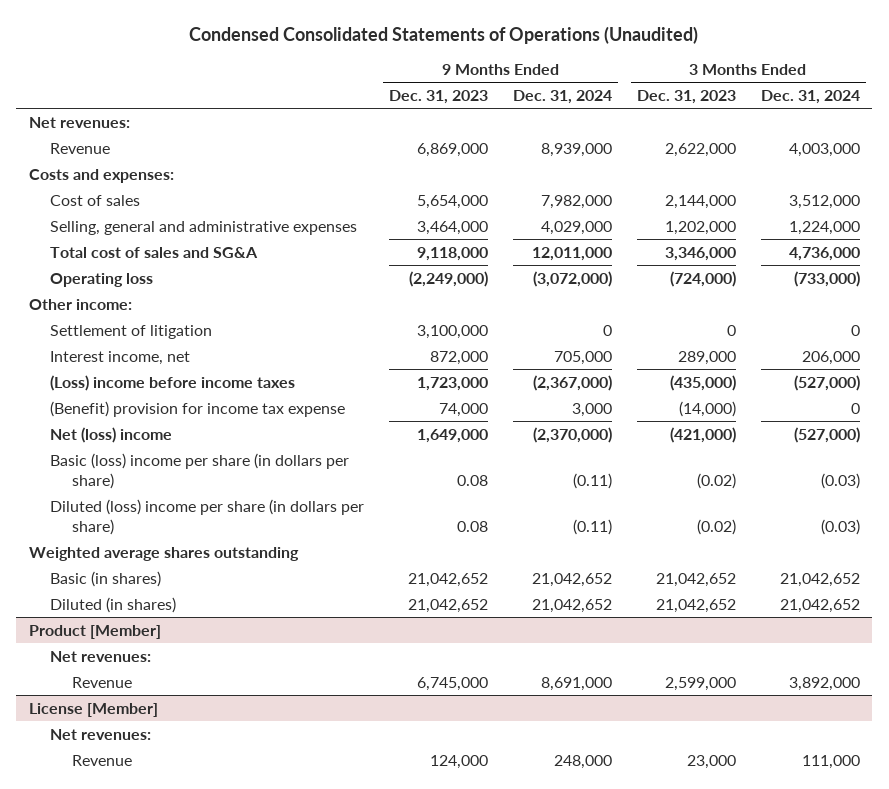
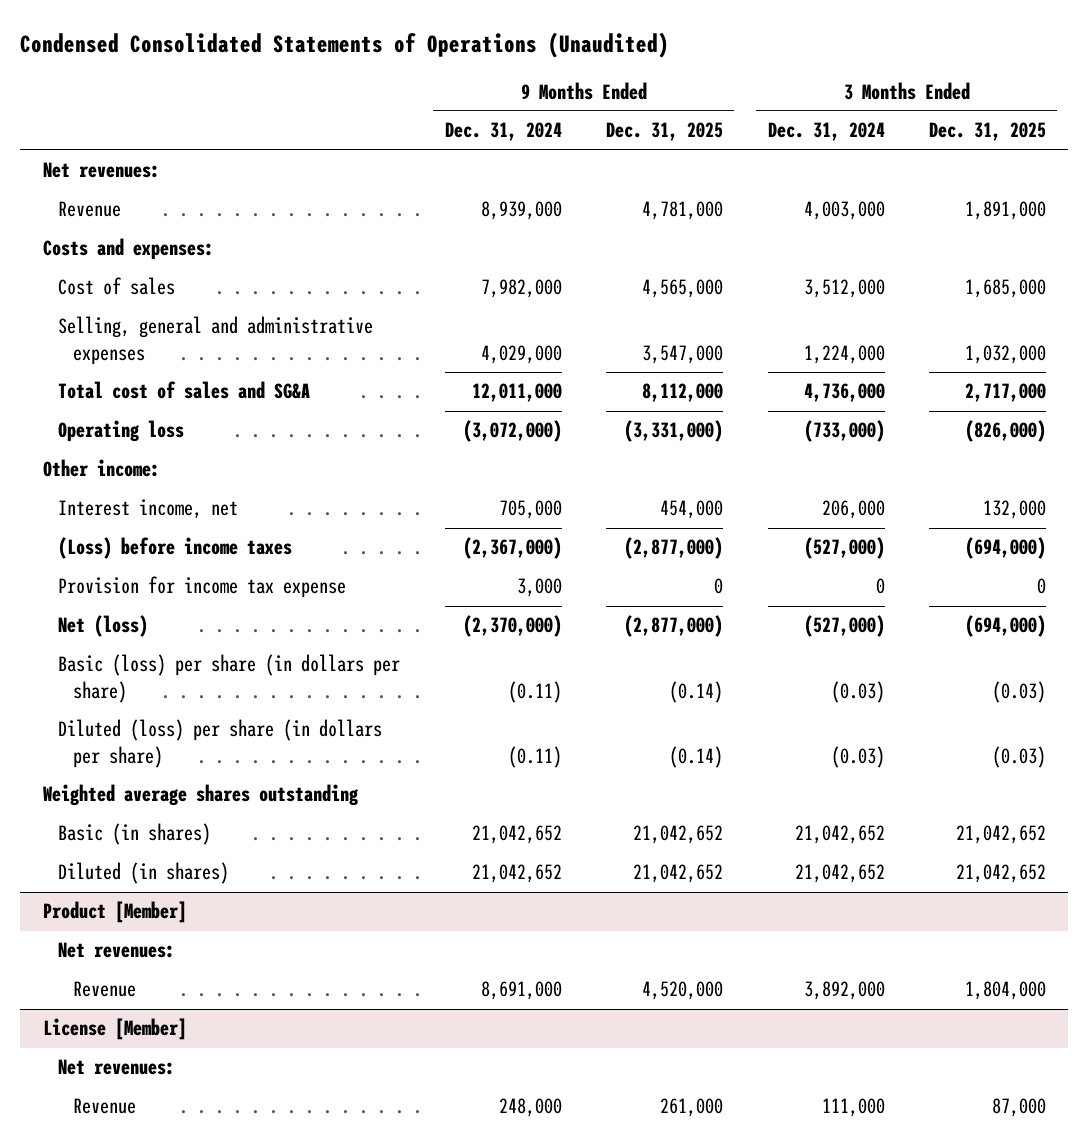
- | 9 Months Ended Dec. 31, 2023 | 9 Months Ended Dec. 31, 2024 | 3 Months Ended Dec. 31, 2023 | 3 Months Ended Dec. 31, 2024
+ | 9 Months Ended Dec. 31, 2024 | 9 Months Ended Dec. 31, 2025 | 3 Months Ended Dec. 31, 2024 | 3 Months Ended Dec. 31, 2025
- Settlement of litigation | 3,100,000 | 0 | 0 | 0
- (Loss) income before income taxes | 1,723,000 | (2,367,000) | (435,000) | (527,000)
- (Benefit) provision for income tax expense | 74,000 | 3,000 | (14,000) | 0
- Net (loss) income | 1,649,000 | (2,370,000) | (421,000) | (527,000)
- Basic (loss) income per share (in dollars per share) | 0.08 | (0.11) | (0.02) | (0.03)
- Diluted (loss) income per share (in dollars per share) | 0.08 | (0.11) | (0.02) | (0.03)
+ (Loss) before income taxes | (2,367,000) | (2,877,000) | (527,000) | (694,000)
+ Provision for income tax expense | 3,000 | 0 | 0 | 0
+ Net (loss) | (2,370,000) | (2,877,000) | (527,000) | (694,000)
+ Basic (loss) per share (in dollars per share) | (0.11) | (0.14) | (0.03) | (0.03)
+ Diluted (loss) per share (in dollars per share) | (0.11) | (0.14) | (0.03) | (0.03)

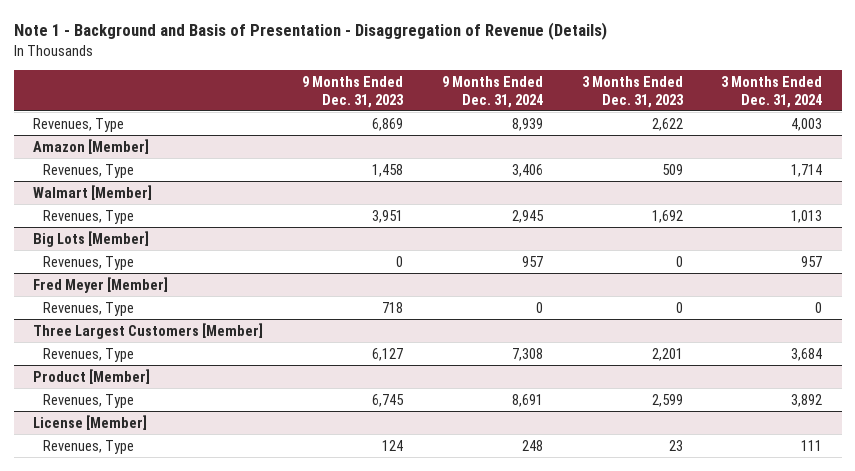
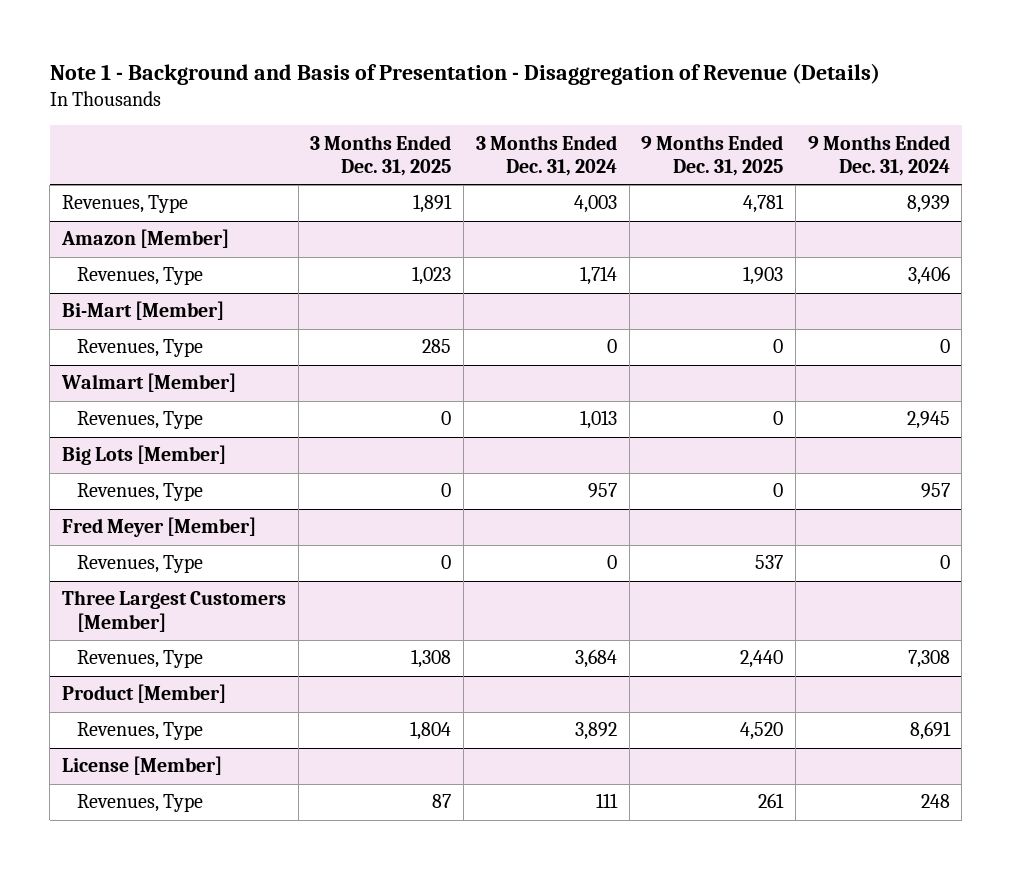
- | 9 Months Ended Dec. 31, 2023 | 9 Months Ended Dec. 31, 2024 | 3 Months Ended Dec. 31, 2023 | 3 Months Ended Dec. 31, 2024
+ | 3 Months Ended Dec. 31, 2025 | 3 Months Ended Dec. 31, 2024 | 9 Months Ended Dec. 31, 2025 | 9 Months Ended Dec. 31, 2024
+ Bi-Mart [Member]
+ Revenues, Type | 285 | 0 | 0 | 0

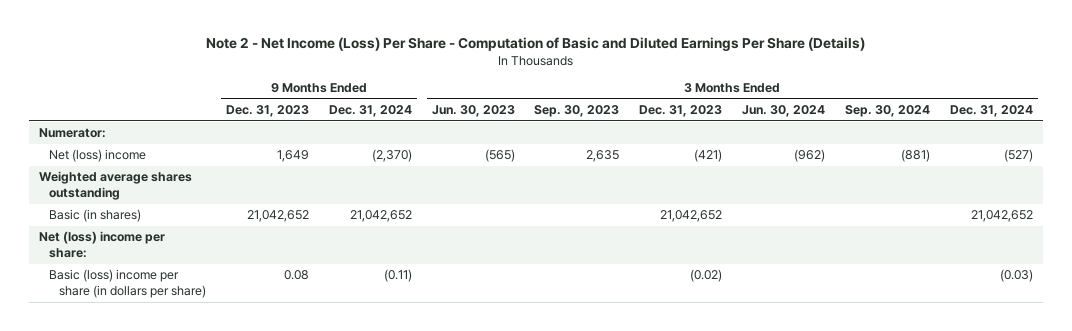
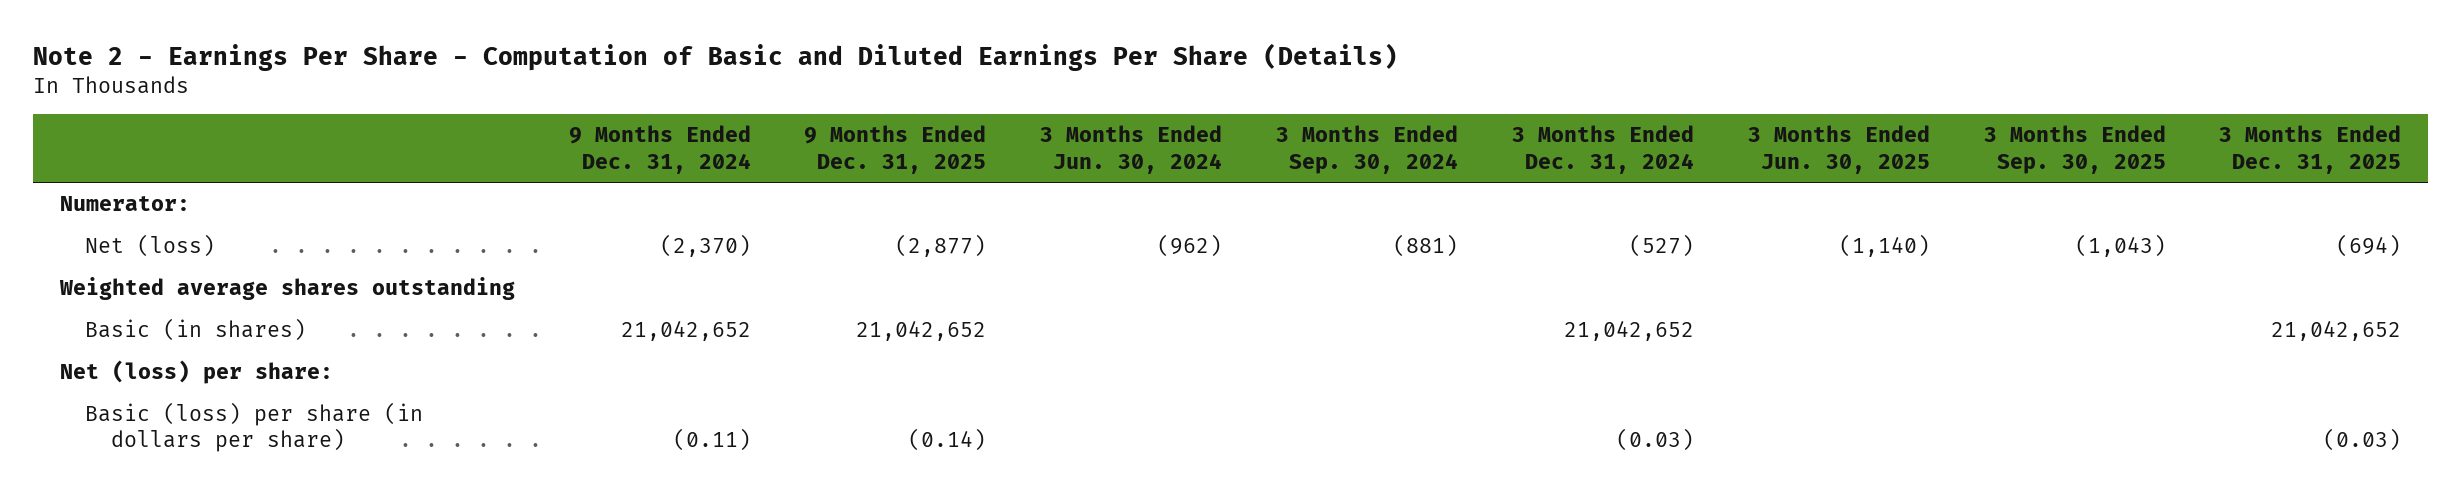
- Note 2 - Net Income (Loss) Per Share - Computation of Basic and Diluted Earnings Per Share (Details)
+ Note 2 - Earnings Per Share - Computation of Basic and Diluted Earnings Per Share (Details)
- | 9 Months Ended Dec. 31, 2023 | 9 Months Ended Dec. 31, 2024 | 3 Months Ended Jun. 30, 2023 | 3 Months Ended Sep. 30, 2023 | 3 Months Ended Dec. 31, 2023 | 3 Months Ended Jun. 30, 2024 | 3 Months Ended Sep. 30, 2024 | 3 Months Ended Dec. 31, 2024
+ | 9 Months Ended Dec. 31, 2024 | 9 Months Ended Dec. 31, 2025 | 3 Months Ended Jun. 30, 2024 | 3 Months Ended Sep. 30, 2024 | 3 Months Ended Dec. 31, 2024 | 3 Months Ended Jun. 30, 2025 | 3 Months Ended Sep. 30, 2025 | 3 Months Ended Dec. 31, 2025
- Net (loss) income | 1,649 | (2,370) | (565) | 2,635 | (421) | (962) | (881) | (527)
+ Net (loss) | (2,370) | (2,877) | (962) | (881) | (527) | (1,140) | (1,043) | (694)
- Net (loss) income per share:
- Basic (loss) income per share (in dollars per share) | 0.08 | (0.11) | | | (0.02) | | | (0.03)
+ Net (loss) per share:
+ Basic (loss) per share (in dollars per share) | (0.11) | (0.14) | | | (0.03) | | | (0.03)

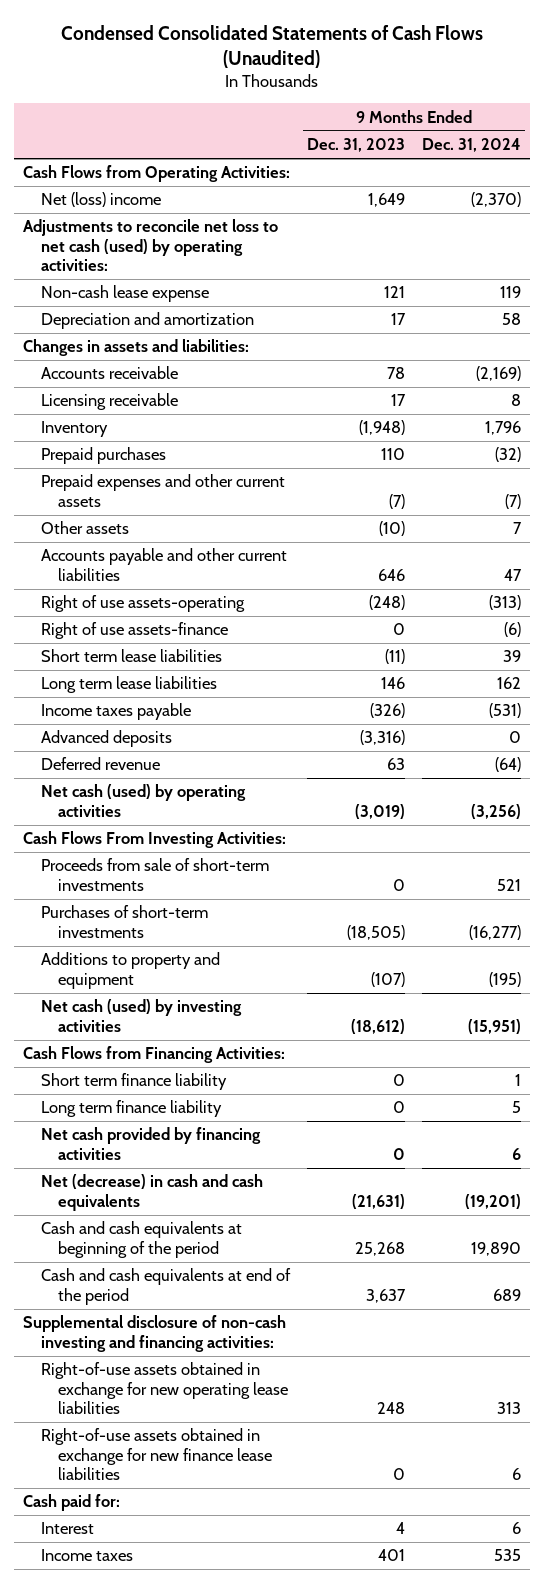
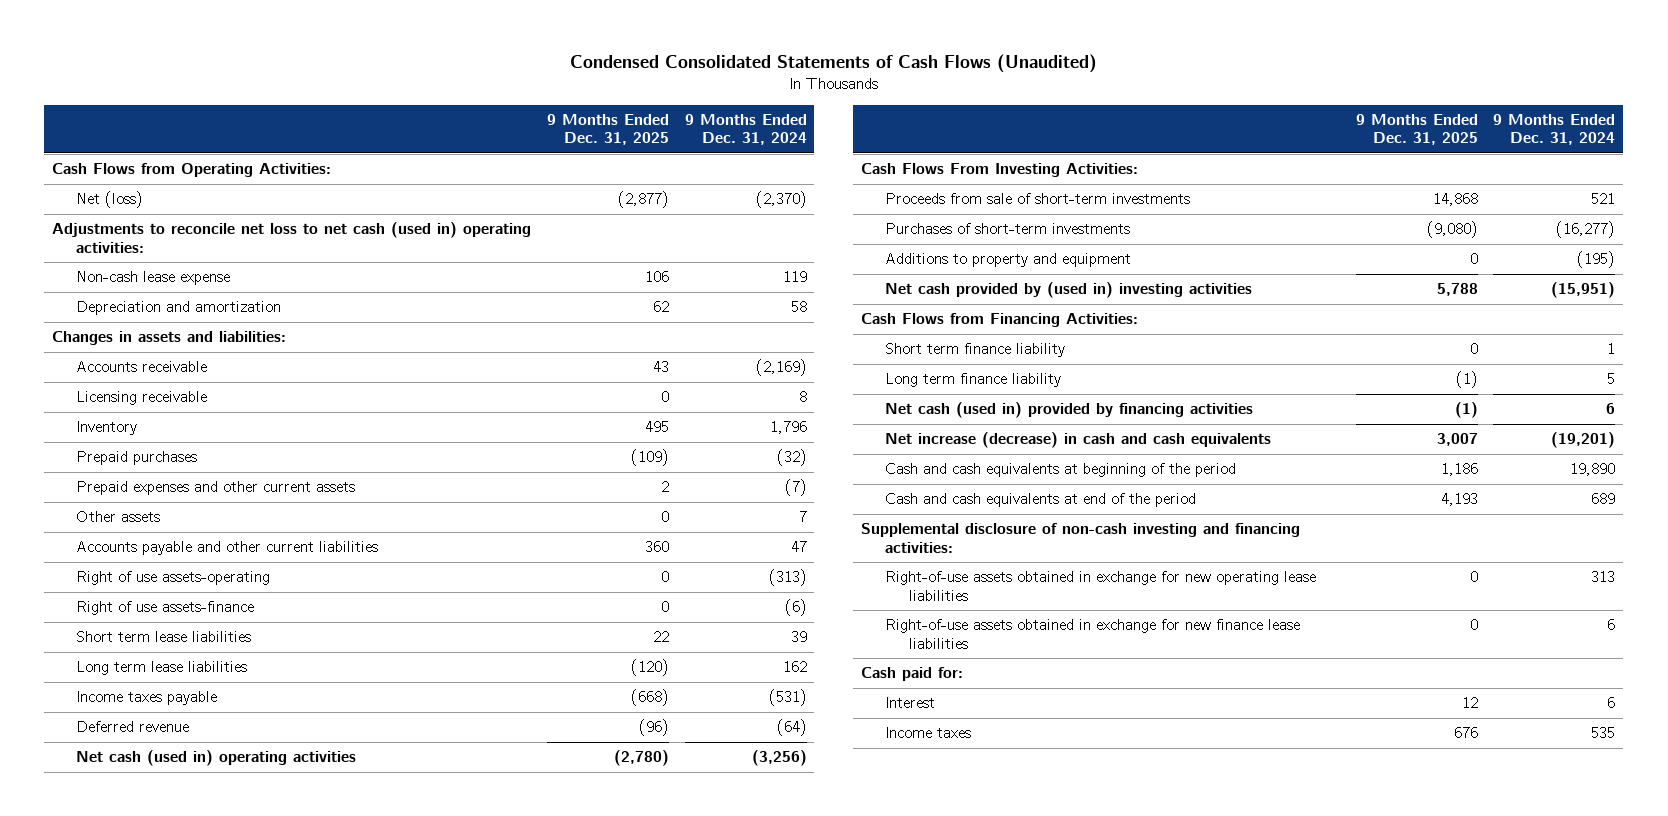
- | 9 Months Ended Dec. 31, 2023 | 9 Months Ended Dec. 31, 2024
+ | 9 Months Ended Dec. 31, 2025 | 9 Months Ended Dec. 31, 2024
- Net (loss) income | 1,649 | (2,370)
- Adjustments to reconcile net loss to net cash (used) by operating activities:
+ Net (loss) | (2,877) | (2,370)
+ Adjustments to reconcile net loss to net cash (used in) operating activities:
- Advanced deposits | (3,316) | 0
- Net cash (used) by operating activities | (3,019) | (3,256)
+ Net cash (used in) operating activities | (2,780) | (3,256)
- Net cash (used) by investing activities | (18,612) | (15,951)
+ Net cash provided by (used in) investing activities | 5,788 | (15,951)
- Net cash provided by financing activities | 0 | 6
- Net (decrease) in cash and cash equivalents | (21,631) | (19,201)
+ Net cash (used in) provided by financing activities | (1) | 6
+ Net increase (decrease) in cash and cash equivalents | 3,007 | (19,201)

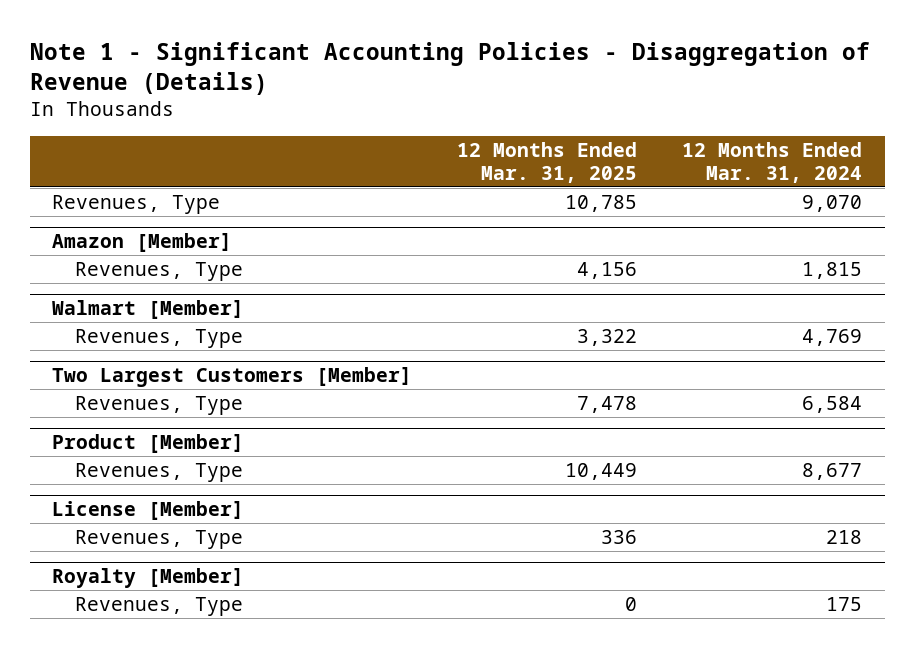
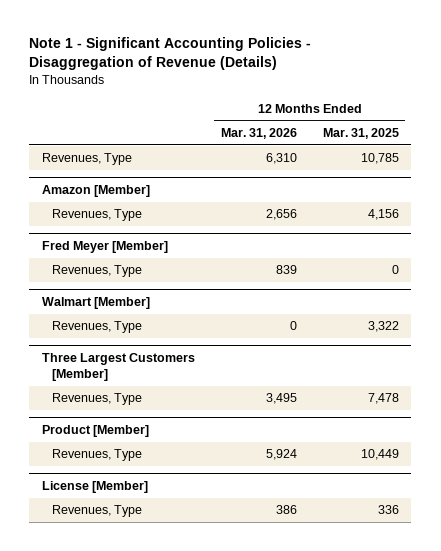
- | 12 Months Ended Mar. 31, 2025 | 12 Months Ended Mar. 31, 2024
+ | 12 Months Ended Mar. 31, 2026 | 12 Months Ended Mar. 31, 2025
+ Fred Meyer [Member]
+ Revenues, Type | 839 | 0
- Two Largest Customers [Member]
+ Three Largest Customers [Member]
- Royalty [Member]
- Revenues, Type | 0 | 175

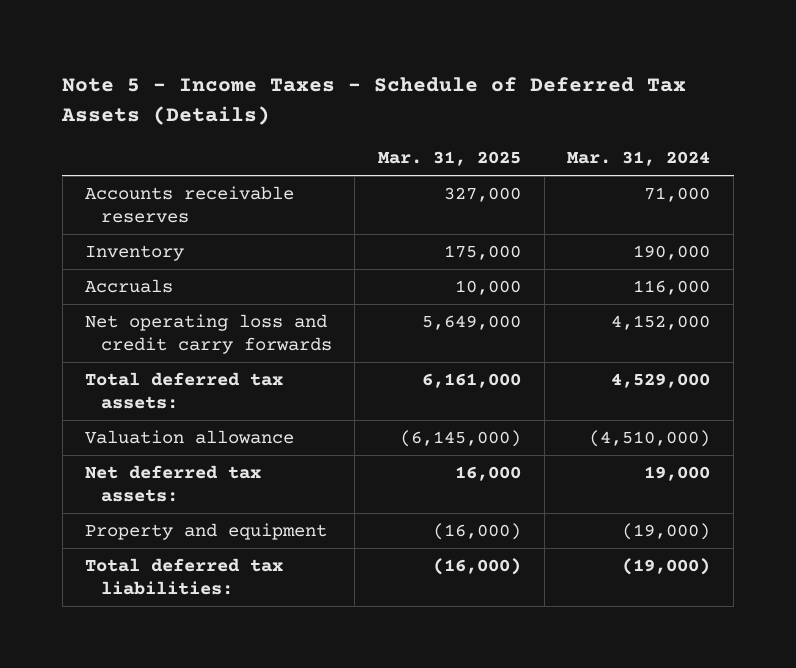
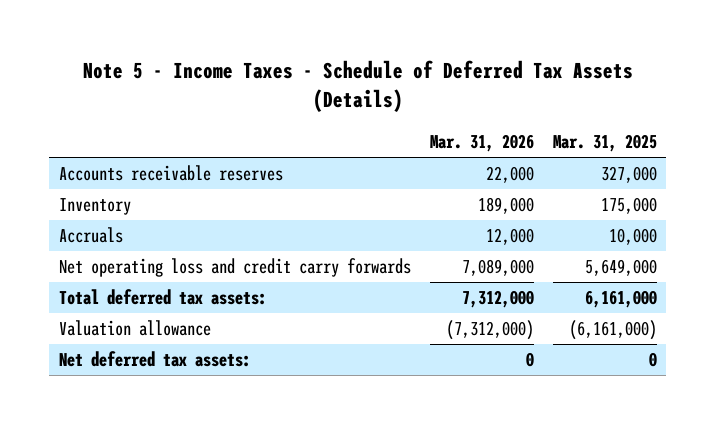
- | Mar. 31, 2025 | Mar. 31, 2024
+ | Mar. 31, 2026 | Mar. 31, 2025
- Valuation allowance | (6,145,000) | (4,510,000)
- Net deferred tax assets: | 16,000 | 19,000
- Property and equipment | (16,000) | (19,000)
- Total deferred tax liabilities: | (16,000) | (19,000)
+ Valuation allowance | (7,312,000) | (6,161,000)
+ Net deferred tax assets: | 0 | 0

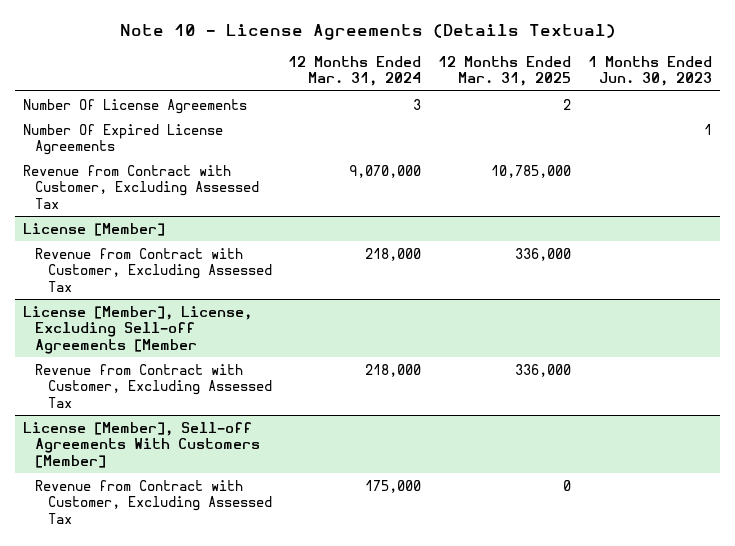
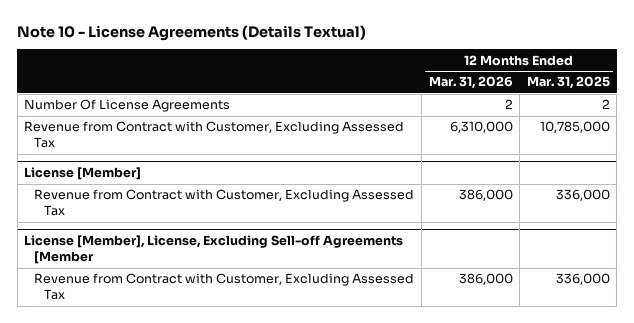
- | 12 Months Ended Mar. 31, 2024 | 12 Months Ended Mar. 31, 2025 | 1 Months Ended Jun. 30, 2023
+ | 12 Months Ended Mar. 31, 2026 | 12 Months Ended Mar. 31, 2025
- Number Of Expired License Agreements | | | 1
- License [Member], Sell-off Agreements With Customers [Member]
- Revenue from Contract with Customer, Excluding Assessed Tax | 175,000 | 0 |

